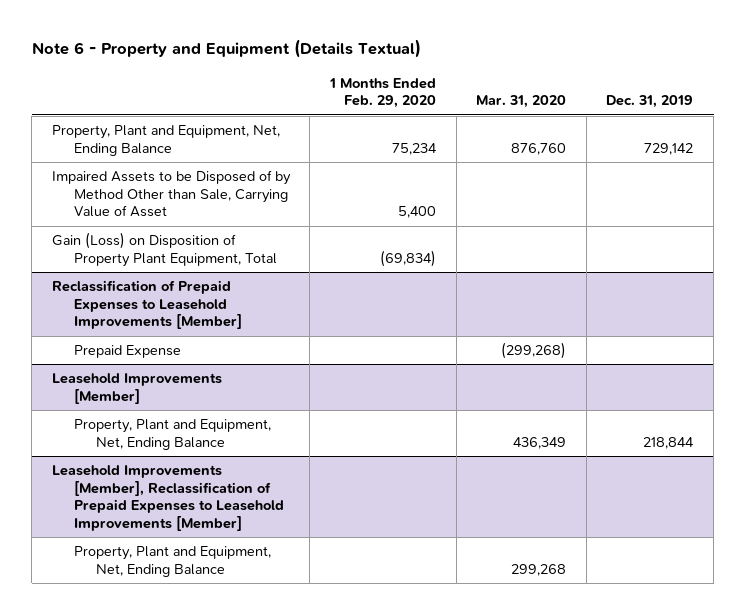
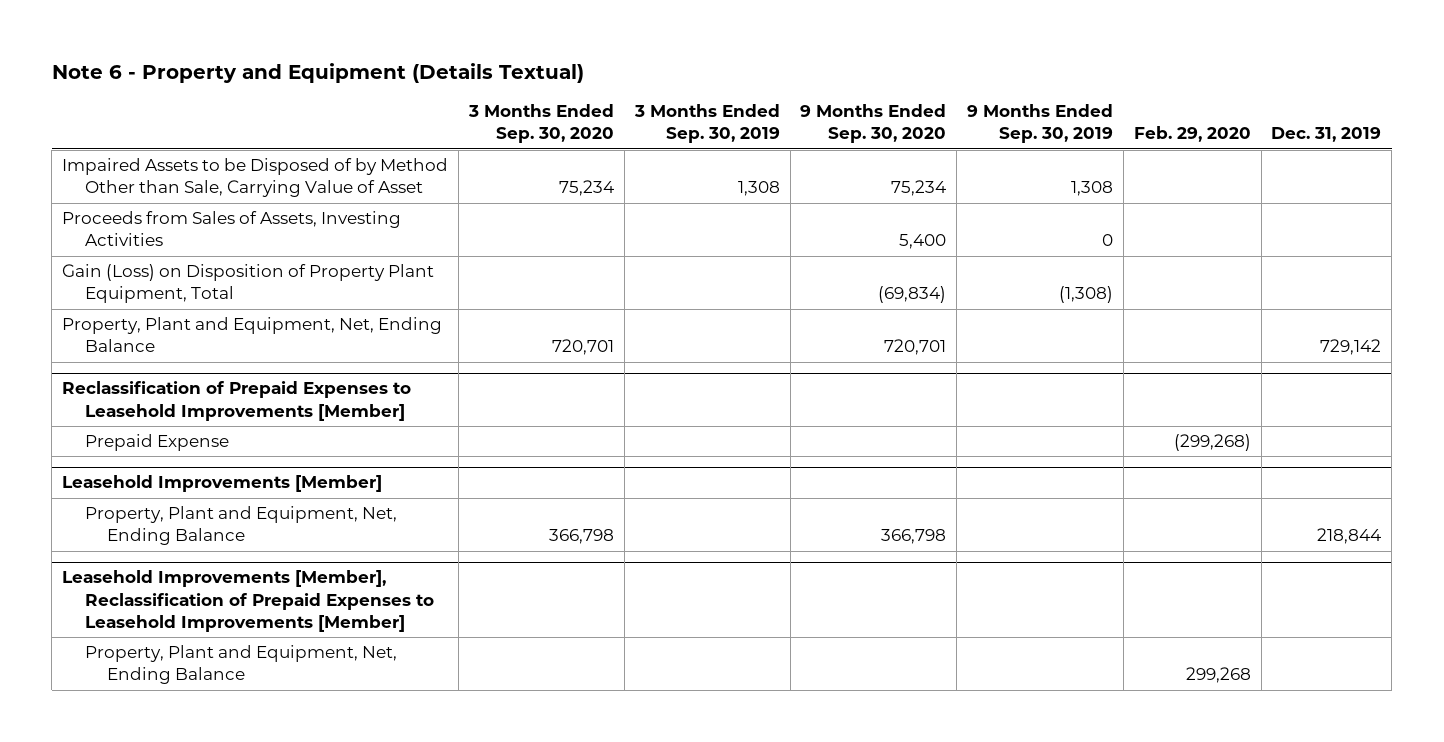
- | 1 Months Ended Feb. 29, 2020 | Mar. 31, 2020 | Dec. 31, 2019
+ | 3 Months Ended Sep. 30, 2020 | 3 Months Ended Sep. 30, 2019 | 9 Months Ended Sep. 30, 2020 | 9 Months Ended Sep. 30, 2019 | Feb. 29, 2020 | Dec. 31, 2019
+ Proceeds from Sales of Assets, Investing Activities | | | 5,400 | 0 | |
moved down: Property, Plant and Equipment, Net, Ending Balance | 720,701 | | 720,701 | | | 729,142

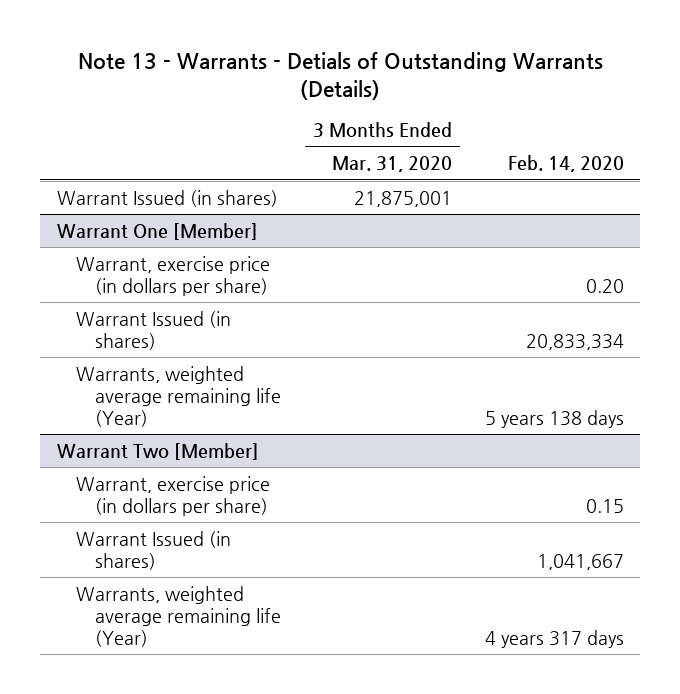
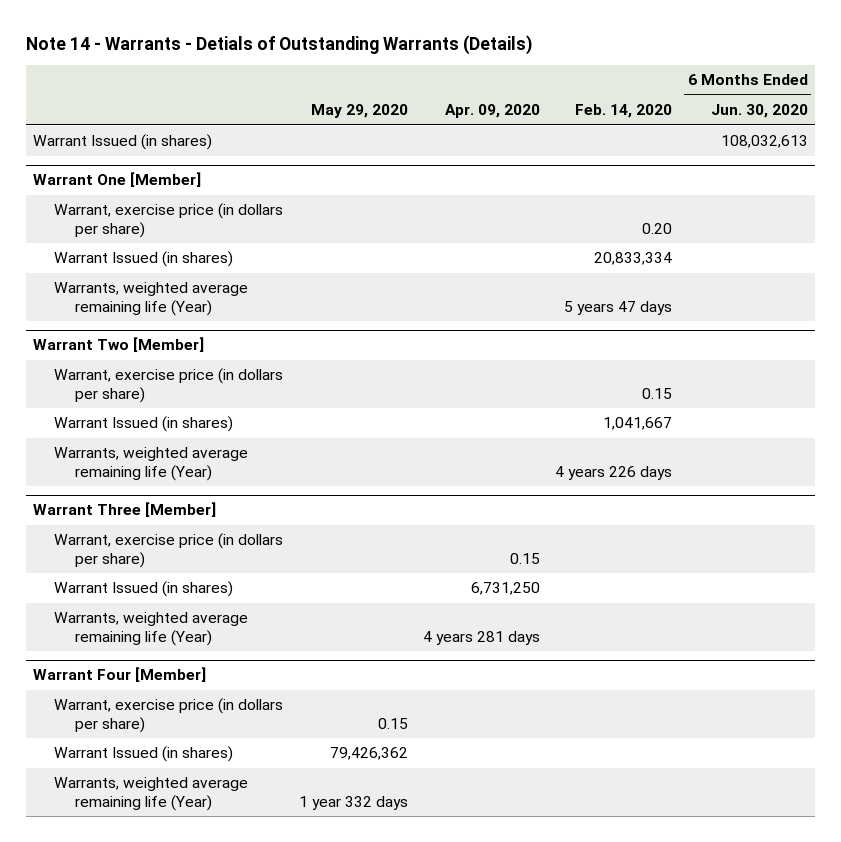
- Note 13 - Warrants - Detials of Outstanding Warrants (Details)
+ Note 14 - Warrants - Detials of Outstanding Warrants (Details)
- | 3 Months Ended Mar. 31, 2020 | Feb. 14, 2020
+ | May 29, 2020 | Apr. 09, 2020 | Feb. 14, 2020 | 6 Months Ended Jun. 30, 2020
@ Warrant One [Member]
- Warrants, weighted average remaining life (Year) | | 5 years 138 days
+ Warrants, weighted average remaining life (Year) | | | 5 years 47 days |
@ Warrant Two [Member]
- Warrants, weighted average remaining life (Year) | | 4 years 317 days
+ Warrants, weighted average remaining life (Year) | | | 4 years 226 days |
+ Warrant Three [Member]
+ Warrant, exercise price (in dollars per share) | | 0.15 | |
+ Warrant Issued (in shares) | | 6,731,250 | |
+ Warrants, weighted average remaining life (Year) | | 4 years 281 days | |
+ Warrant Four [Member]
+ Warrant, exercise price (in dollars per share) | 0.15 | | |
+ Warrant Issued (in shares) | 79,426,362 | | |
+ Warrants, weighted average remaining life (Year) | 1 year 332 days | | |

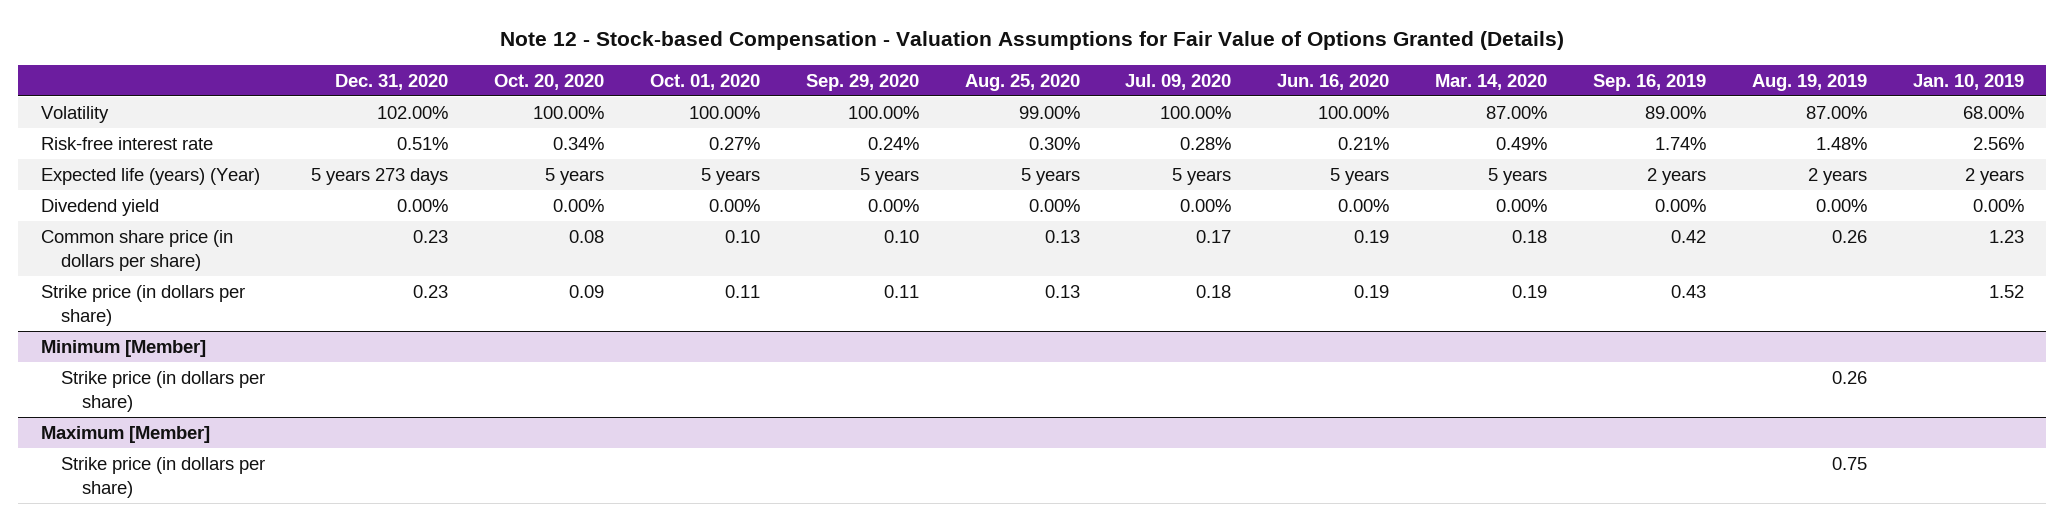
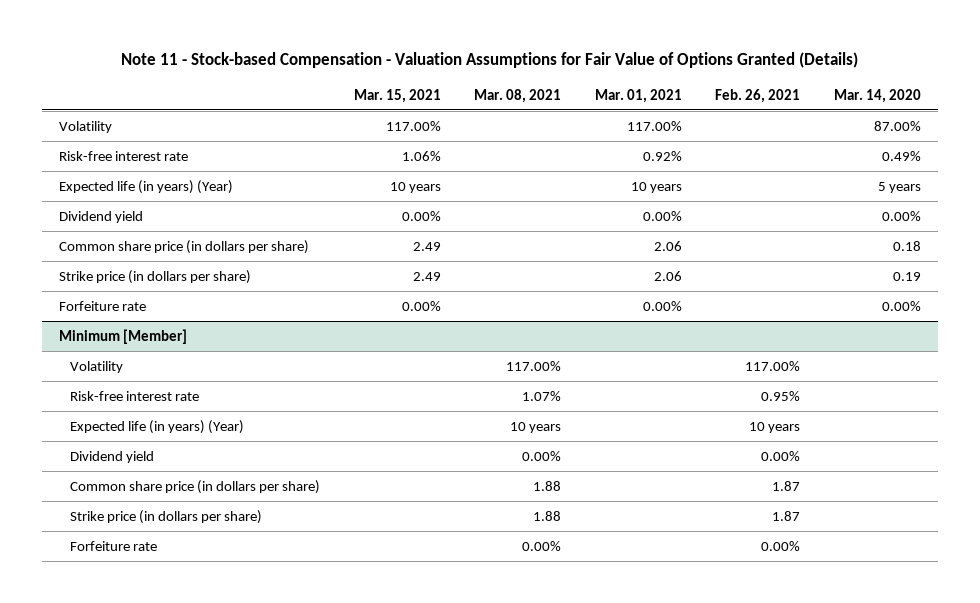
- Note 12 - Stock-based Compensation - Valuation Assumptions for Fair Value of Options Granted (Details)
+ Note 11 - Stock-based Compensation - Valuation Assumptions for Fair Value of Options Granted (Details)
- | Dec. 31, 2020 | Oct. 20, 2020 | Oct. 01, 2020 | Sep. 29, 2020 | Aug. 25, 2020 | Jul. 09, 2020 | Jun. 16, 2020 | Mar. 14, 2020 | Sep. 16, 2019 | Aug. 19, 2019 | Jan. 10, 2019
+ | Mar. 15, 2021 | Mar. 08, 2021 | Mar. 01, 2021 | Feb. 26, 2021 | Mar. 14, 2020
- Expected life (years) (Year) | 5 years 273 days | 5 years | 5 years | 5 years | 5 years | 5 years | 5 years | 5 years | 2 years | 2 years | 2 years
- Divedend yield | 0.00% | 0.00% | 0.00% | 0.00% | 0.00% | 0.00% | 0.00% | 0.00% | 0.00% | 0.00% | 0.00%
+ Expected life (in years) (Year) | 10 years | | 10 years | | 5 years
+ Dividend yield | 0.00% | | 0.00% | | 0.00%
+ Forfeiture rate | 0.00% | | 0.00% | | 0.00%
@ Minimum [Member]
+ Volatility | | 117.00% | | 117.00% |
+ Risk-free interest rate | | 1.07% | | 0.95% |
+ Expected life (in years) (Year) | | 10 years | | 10 years |
+ Dividend yield | | 0.00% | | 0.00% |
+ Common share price (in dollars per share) | | 1.88 | | 1.87 |
- Maximum [Member]
- Strike price (in dollars per share) | | | | | | | | | | 0.75 |
@ Minimum [Member]
+ Forfeiture rate | | 0.00% | | 0.00% |

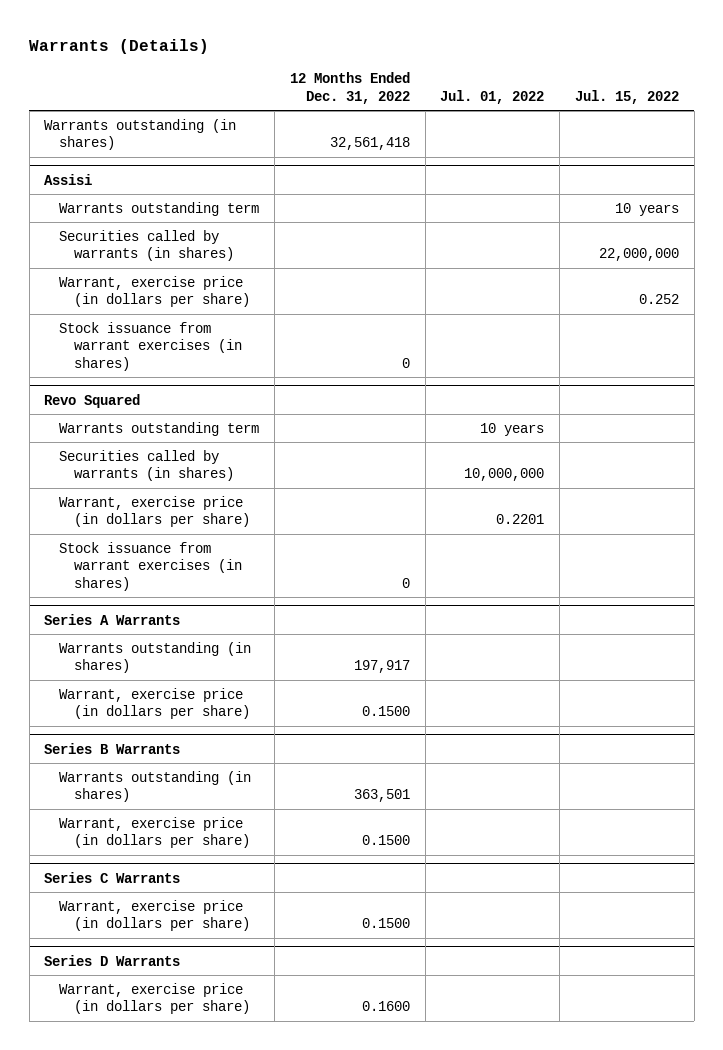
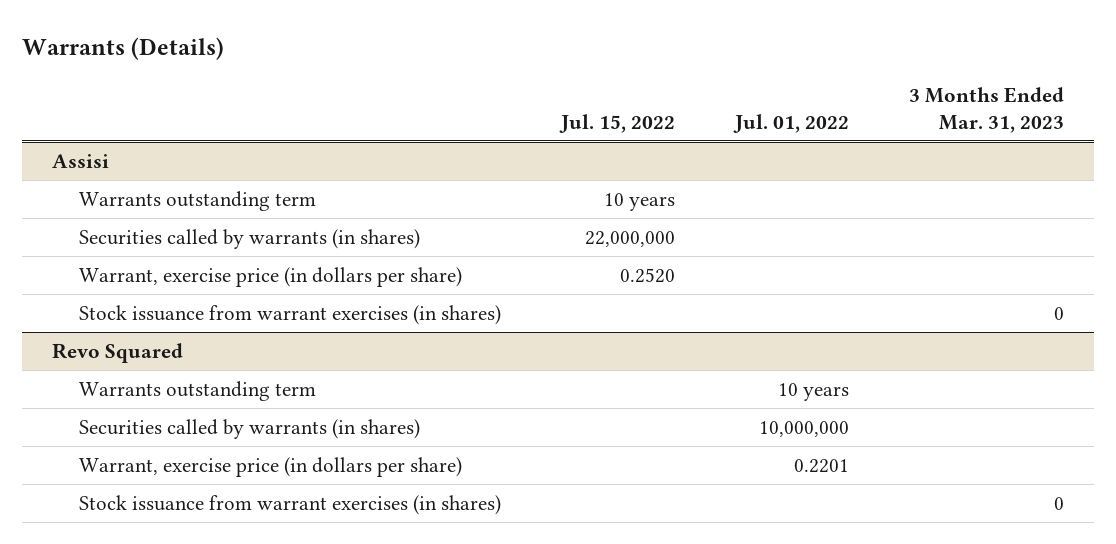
- | 12 Months Ended Dec. 31, 2022 | Jul. 01, 2022 | Jul. 15, 2022
+ | Jul. 15, 2022 | Jul. 01, 2022 | 3 Months Ended Mar. 31, 2023
- Warrants outstanding (in shares) | 32,561,418 | |
@ Assisi
- Warrant, exercise price (in dollars per share) | | | 0.252
+ Warrant, exercise price (in dollars per share) | 0.2520 | |
- Series A Warrants
- Warrants outstanding (in shares) | 197,917 | |
- Warrant, exercise price (in dollars per share) | 0.1500 | |
- Series B Warrants
- Warrants outstanding (in shares) | 363,501 | |
- Warrant, exercise price (in dollars per share) | 0.1500 | |
- Series C Warrants
- Warrant, exercise price (in dollars per share) | 0.1500 | |
- Series D Warrants
- Warrant, exercise price (in dollars per share) | 0.1600 | |

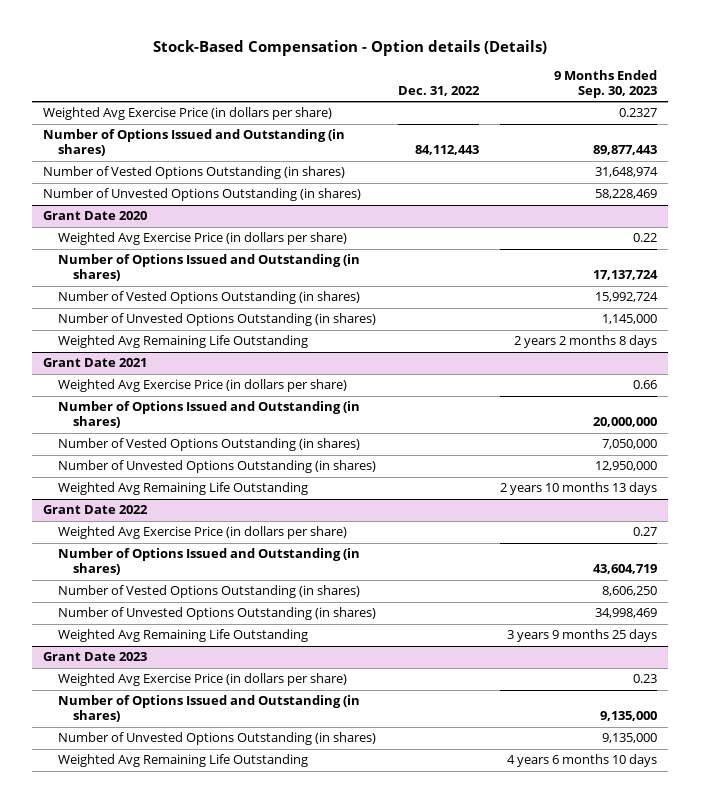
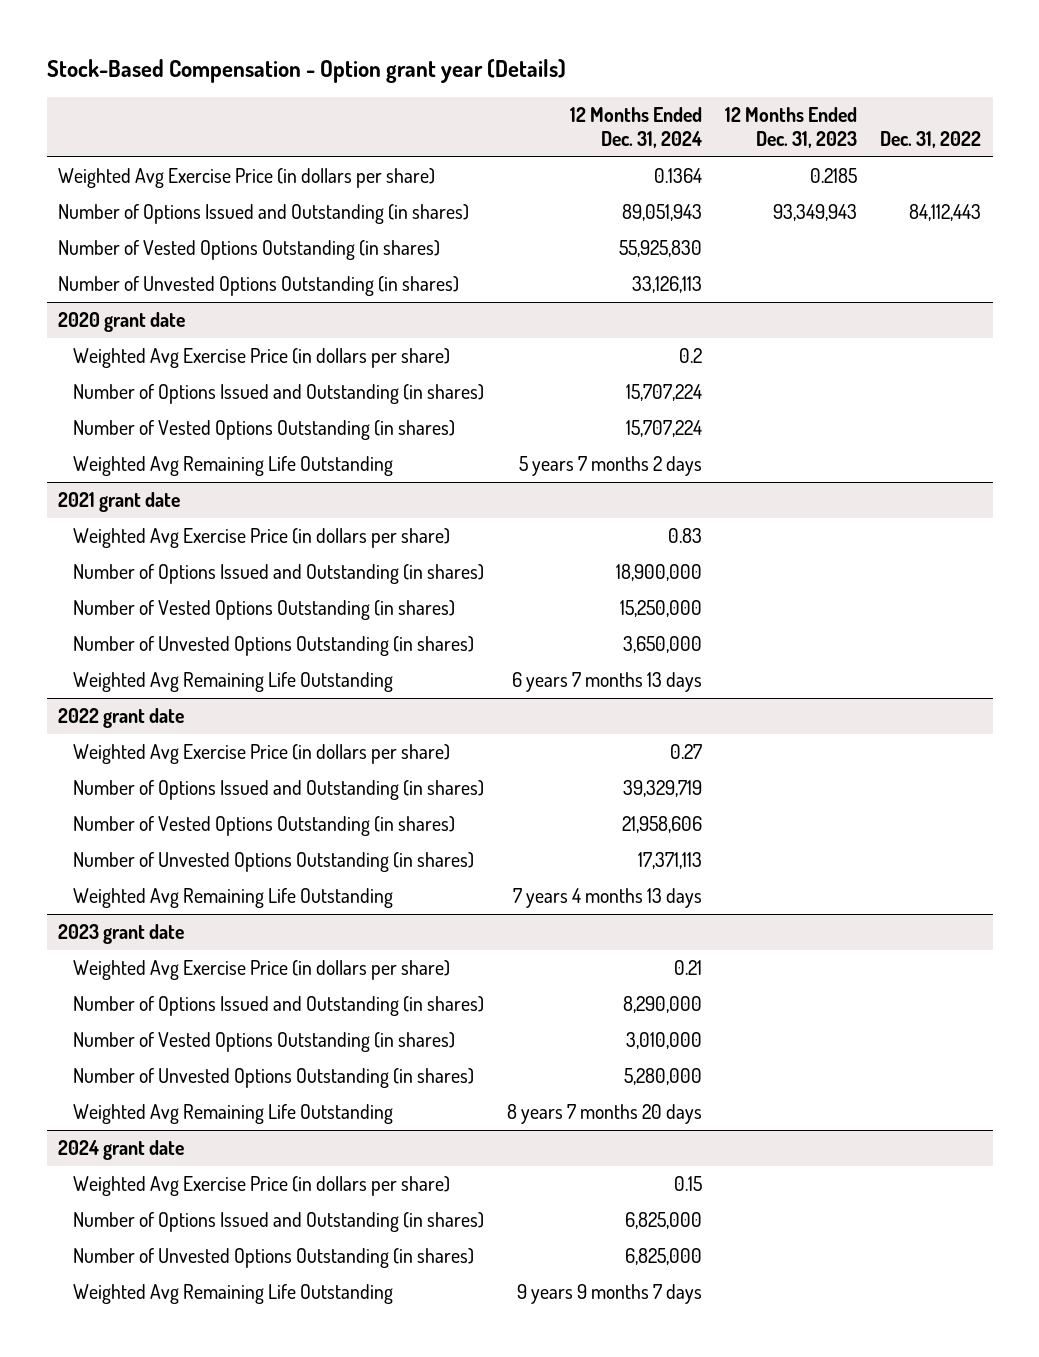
- Stock-Based Compensation - Option details (Details)
+ Stock-Based Compensation - Option grant year (Details)
- | Dec. 31, 2022 | 9 Months Ended Sep. 30, 2023
+ | 12 Months Ended Dec. 31, 2024 | 12 Months Ended Dec. 31, 2023 | Dec. 31, 2022
- Grant Date 2020
+ 2020 grant date
- Number of Unvested Options Outstanding (in shares) | | 1,145,000
- Grant Date 2021
+ 2021 grant date
- Grant Date 2022
+ 2022 grant date
- Grant Date 2023
+ 2023 grant date
+ Number of Vested Options Outstanding (in shares) | 3,010,000 | |
+ 2024 grant date
+ Weighted Avg Exercise Price (in dollars per share) | 0.15 | |
+ Number of Options Issued and Outstanding (in shares) | 6,825,000 | |
+ Number of Unvested Options Outstanding (in shares) | 6,825,000 | |
+ Weighted Avg Remaining Life Outstanding | 9 years 9 months 7 days | |

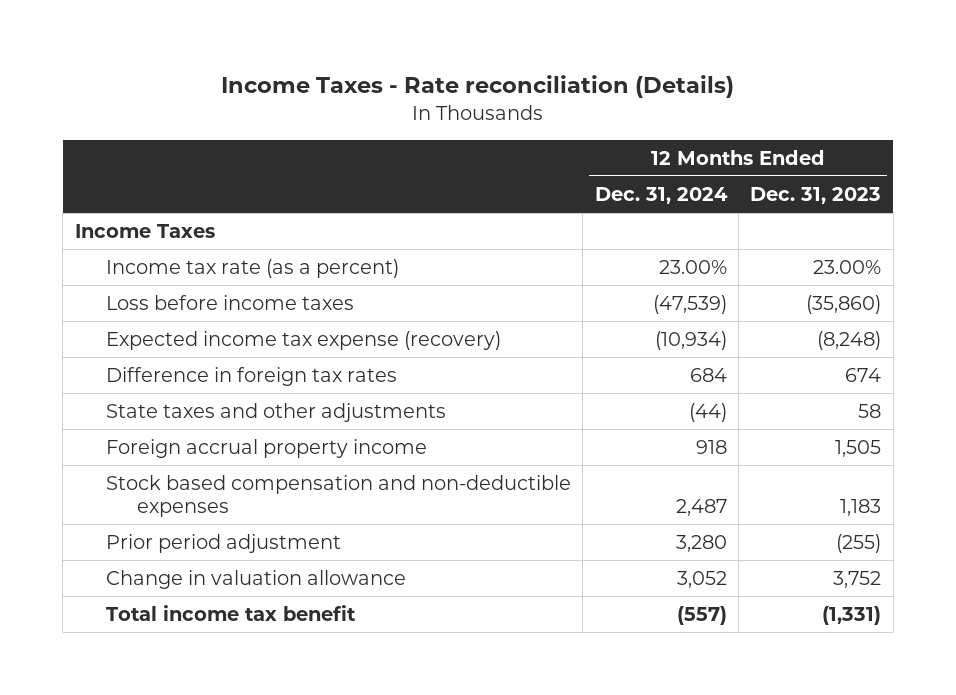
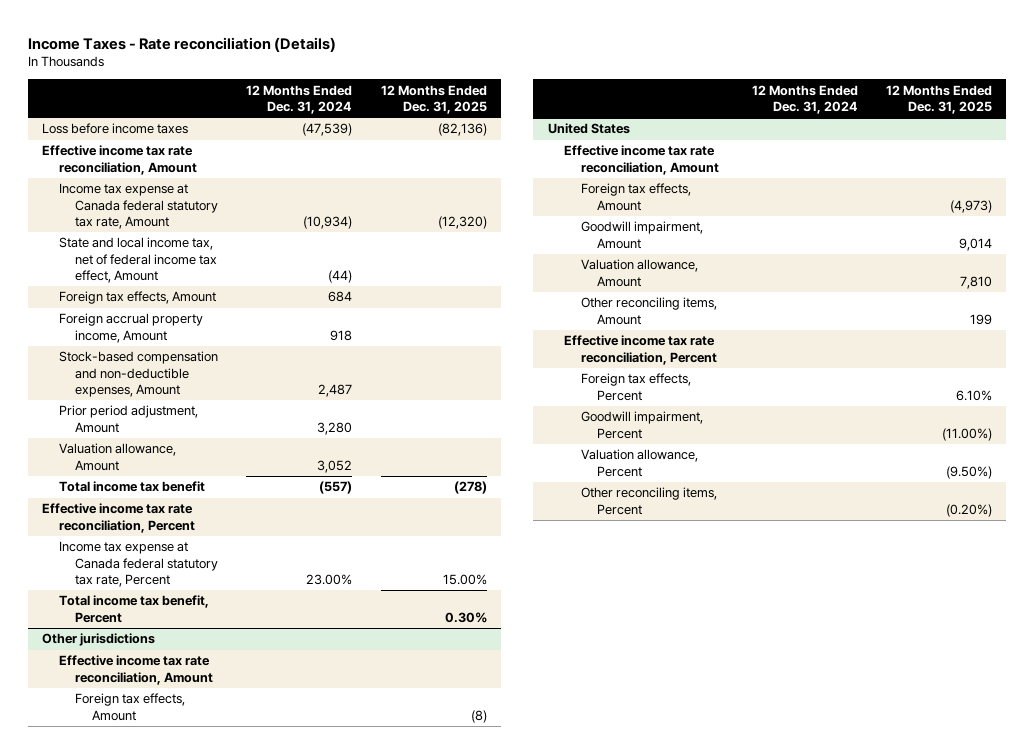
- | 12 Months Ended Dec. 31, 2024 | 12 Months Ended Dec. 31, 2023
+ | 12 Months Ended Dec. 31, 2024 | 12 Months Ended Dec. 31, 2025
- Income Taxes
- Income tax rate (as a percent) | 23.00% | 23.00%
- Expected income tax expense (recovery) | (10,934) | (8,248)
- Difference in foreign tax rates | 684 | 674
- State taxes and other adjustments | (44) | 58
- Foreign accrual property income | 918 | 1,505
- Stock based compensation and non-deductible expenses | 2,487 | 1,183
- Prior period adjustment | 3,280 | (255)
- Change in valuation allowance | 3,052 | 3,752
+ Effective income tax rate reconciliation, Amount
+ Income tax expense at Canada federal statutory tax rate, Amount | (10,934) | (12,320)
+ State and local income tax, net of federal income tax effect, Amount | (44) |
+ Foreign tax effects, Amount | 684 |
+ Foreign accrual property income, Amount | 918 |
+ Stock-based compensation and non-deductible expenses, Amount | 2,487 |
+ Prior period adjustment, Amount | 3,280 |
+ Valuation allowance, Amount | 3,052 |
+ Effective income tax rate reconciliation, Percent
+ Income tax expense at Canada federal statutory tax rate, Percent | 23.00% | 15.00%
+ Total income tax benefit, Percent | | 0.30%
+ Other jurisdictions
+ Effective income tax rate reconciliation, Amount
+ Foreign tax effects, Amount | | (8)
+ United States
+ Effective income tax rate reconciliation, Amount
+ Foreign tax effects, Amount | | (4,973)
+ Goodwill impairment, Amount | | 9,014
+ Valuation allowance, Amount | | 7,810
+ Other reconciling items, Amount | | 199
+ Effective income tax rate reconciliation, Percent
+ Foreign tax effects, Percent | | 6.10%
+ Goodwill impairment, Percent | | (11.00%)
+ Valuation allowance, Percent | | (9.50%)
+ Other reconciling items, Percent | | (0.20%)

